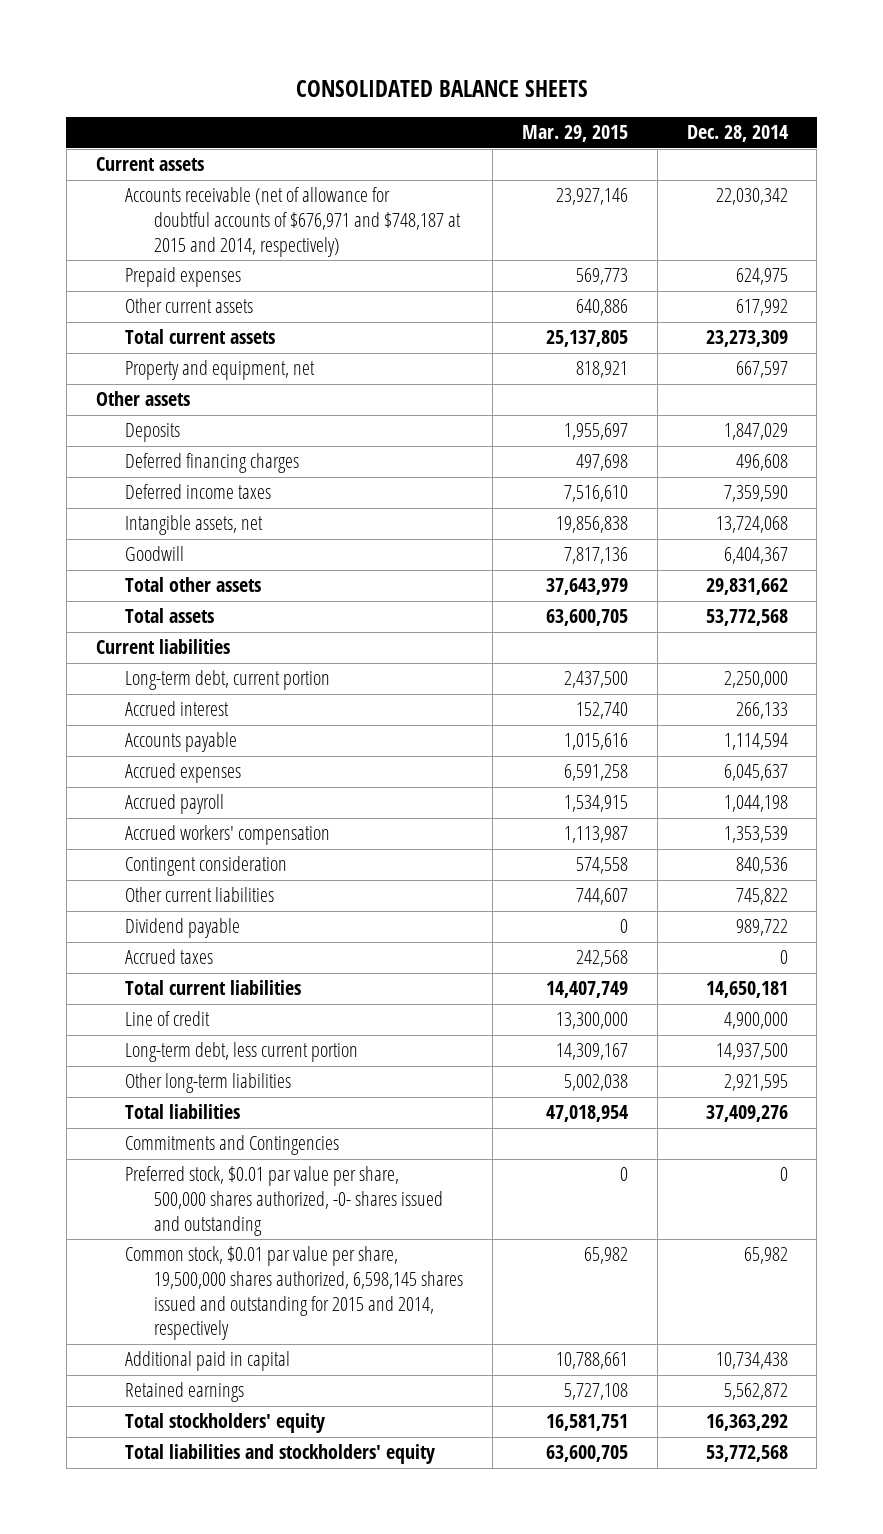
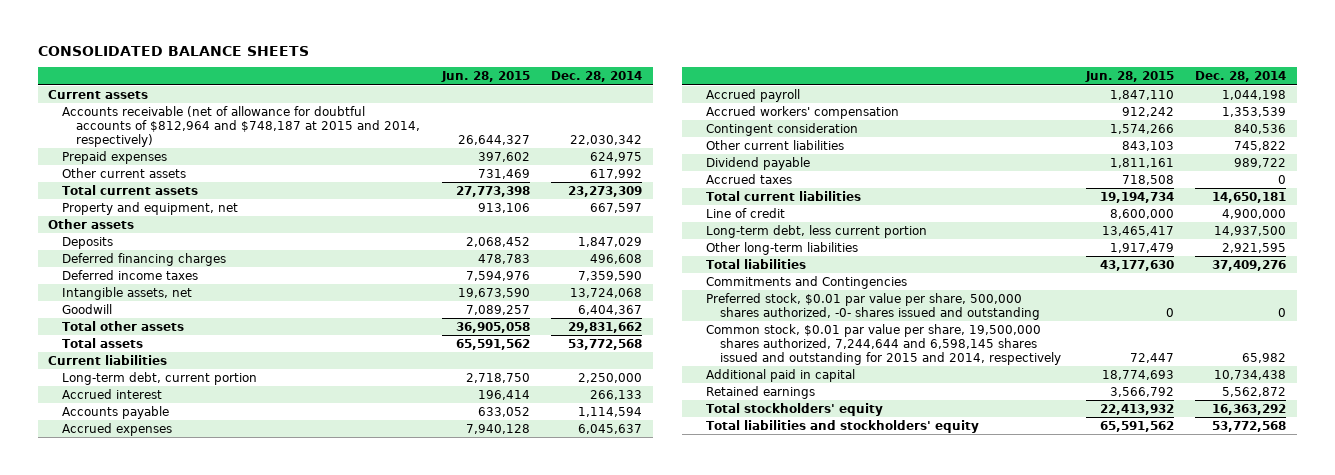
- | Mar. 29, 2015 | Dec. 28, 2014
+ | Jun. 28, 2015 | Dec. 28, 2014
- Accounts receivable (net of allowance for doubtful accounts of $676,971 and $748,187 at 2015 and 2014, respectively) | 23,927,146 | 22,030,342
+ Accounts receivable (net of allowance for doubtful accounts of $812,964 and $748,187 at 2015 and 2014, respectively) | 26,644,327 | 22,030,342
- Common stock, $0.01 par value per share, 19,500,000 shares authorized, 6,598,145 shares issued and outstanding for 2015 and 2014, respectively | 65,982 | 65,982
+ Common stock, $0.01 par value per share, 19,500,000 shares authorized, 7,244,644 and 6,598,145 shares issued and outstanding for 2015 and 2014, respectively | 72,447 | 65,982

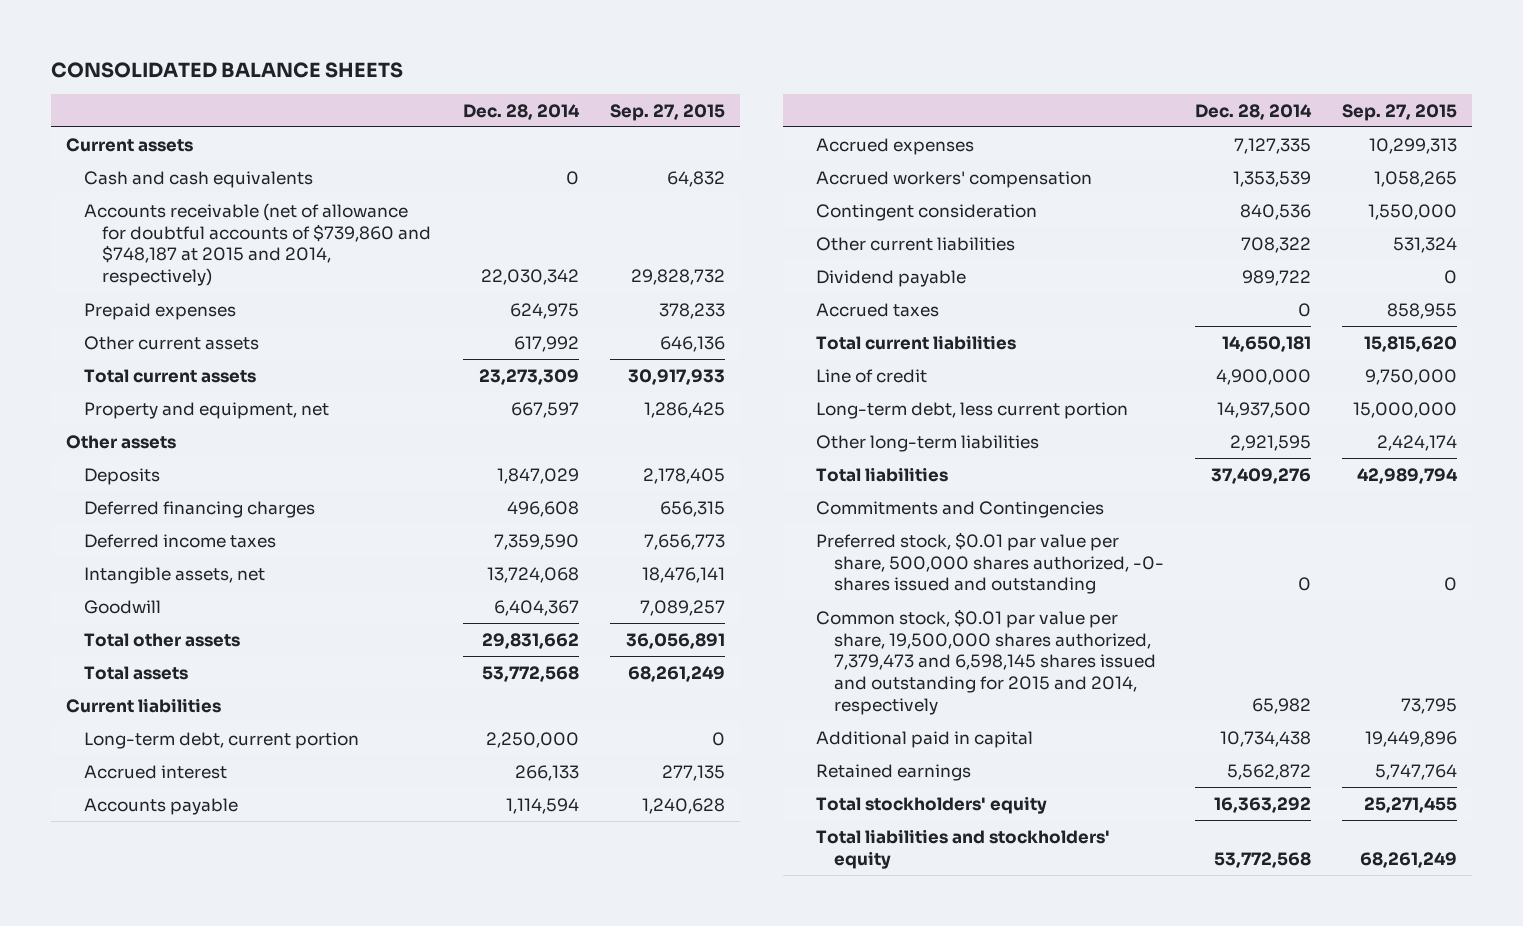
- | Jun. 28, 2015 | Dec. 28, 2014
+ | Dec. 28, 2014 | Sep. 27, 2015
- Accounts receivable (net of allowance for doubtful accounts of $812,964 and $748,187 at 2015 and 2014, respectively) | 26,644,327 | 22,030,342
+ Cash and cash equivalents | 0 | 64,832
+ Accounts receivable (net of allowance for doubtful accounts of $739,860 and $748,187 at 2015 and 2014, respectively) | 22,030,342 | 29,828,732
- Accrued expenses | 7,940,128 | 6,045,637
- Accrued payroll | 1,847,110 | 1,044,198
+ Accrued expenses | 7,127,335 | 10,299,313
- Other current liabilities | 843,103 | 745,822
+ Other current liabilities | 708,322 | 531,324
- Common stock, $0.01 par value per share, 19,500,000 shares authorized, 7,244,644 and 6,598,145 shares issued and outstanding for 2015 and 2014, respectively | 72,447 | 65,982
+ Common stock, $0.01 par value per share, 19,500,000 shares authorized, 7,379,473 and 6,598,145 shares issued and outstanding for 2015 and 2014, respectively | 65,982 | 73,795

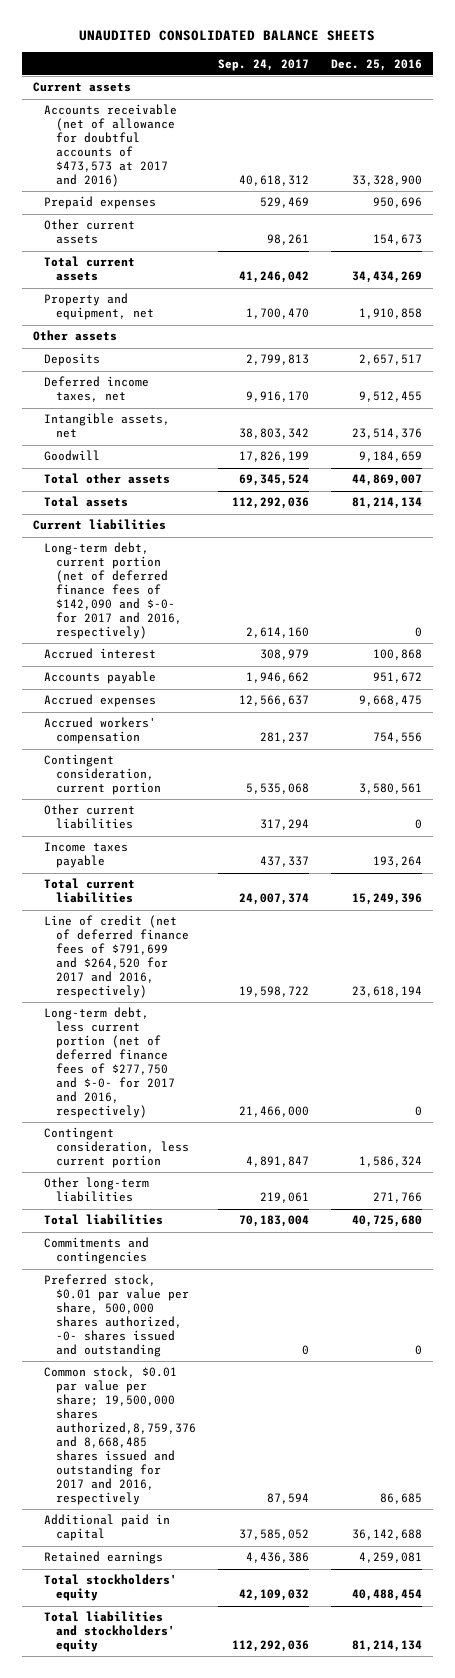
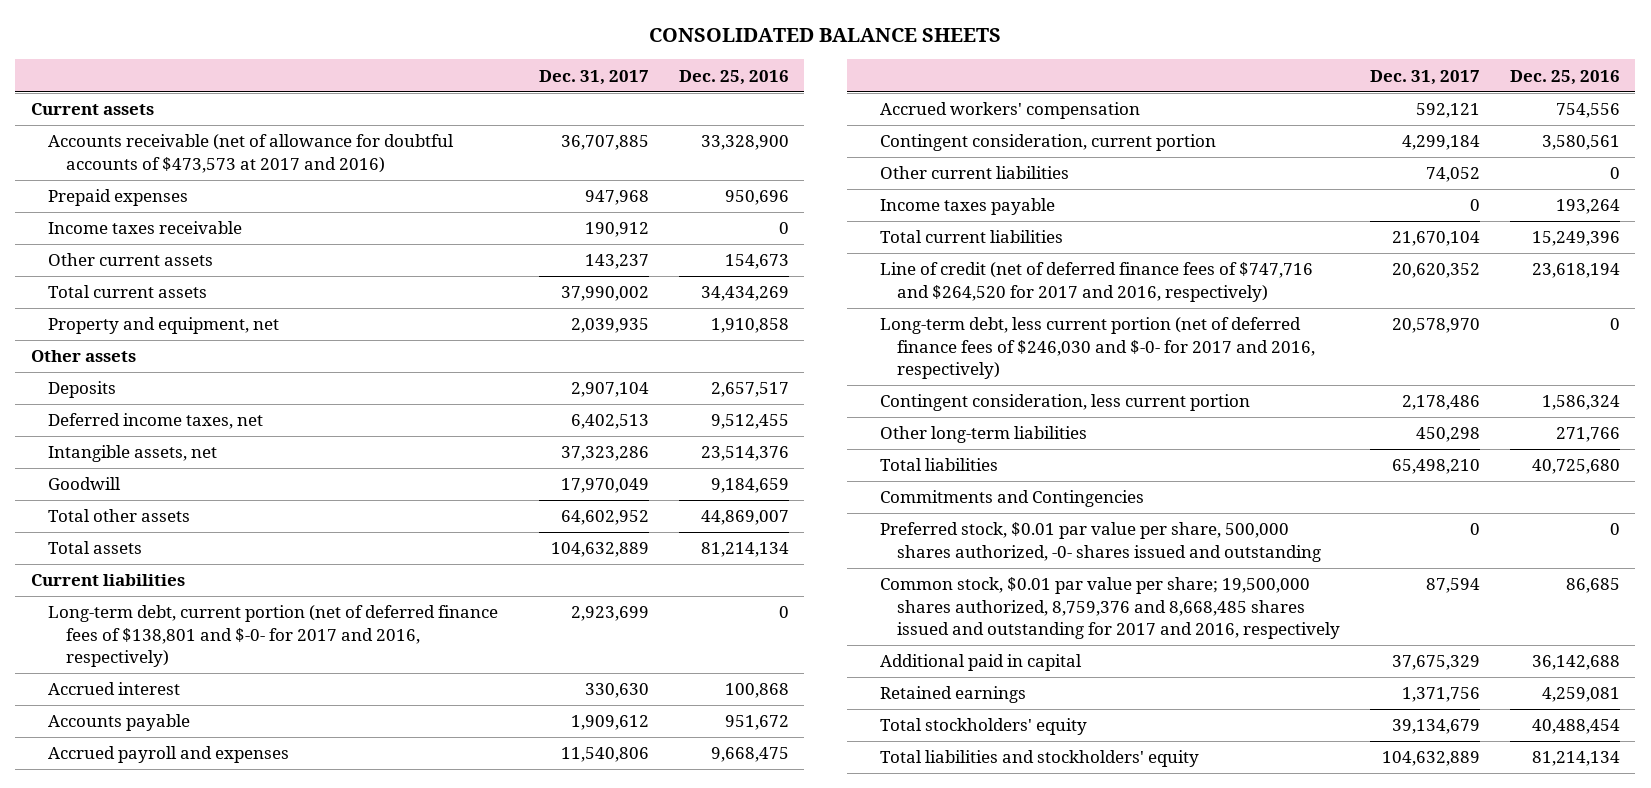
- UNAUDITED CONSOLIDATED BALANCE SHEETS
+ CONSOLIDATED BALANCE SHEETS
- | Sep. 24, 2017 | Dec. 25, 2016
+ | Dec. 31, 2017 | Dec. 25, 2016
+ Income taxes receivable | 190,912 | 0
- Long-term debt, current portion (net of deferred finance fees of $142,090 and $-0- for 2017 and 2016, respectively) | 2,614,160 | 0
+ Long-term debt, current portion (net of deferred finance fees of $138,801 and $-0- for 2017 and 2016, respectively) | 2,923,699 | 0
- Accrued expenses | 12,566,637 | 9,668,475
+ Accrued payroll and expenses | 11,540,806 | 9,668,475
- Line of credit (net of deferred finance fees of $791,699 and $264,520 for 2017 and 2016, respectively) | 19,598,722 | 23,618,194
- Long-term debt, less current portion (net of deferred finance fees of $277,750 and $-0- for 2017 and 2016, respectively) | 21,466,000 | 0
+ Line of credit (net of deferred finance fees of $747,716 and $264,520 for 2017 and 2016, respectively) | 20,620,352 | 23,618,194
+ Long-term debt, less current portion (net of deferred finance fees of $246,030 and $-0- for 2017 and 2016, respectively) | 20,578,970 | 0
- Commitments and contingencies
+ Commitments and Contingencies
- Common stock, $0.01 par value per share; 19,500,000 shares authorized,8,759,376 and 8,668,485 shares issued and outstanding for 2017 and 2016, respectively | 87,594 | 86,685
+ Common stock, $0.01 par value per share; 19,500,000 shares authorized, 8,759,376 and 8,668,485 shares issued and outstanding for 2017 and 2016, respectively | 87,594 | 86,685

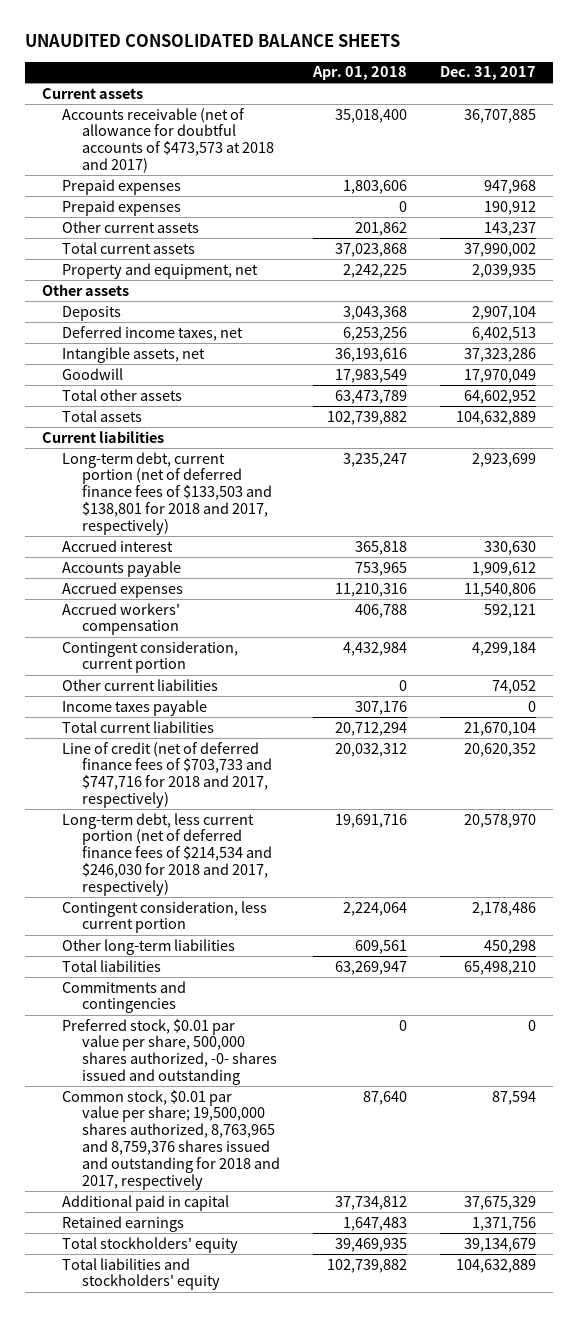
- CONSOLIDATED BALANCE SHEETS
+ UNAUDITED CONSOLIDATED BALANCE SHEETS
- | Dec. 31, 2017 | Dec. 25, 2016
+ | Apr. 01, 2018 | Dec. 31, 2017
- Accounts receivable (net of allowance for doubtful accounts of $473,573 at 2017 and 2016) | 36,707,885 | 33,328,900
+ Accounts receivable (net of allowance for doubtful accounts of $473,573 at 2018 and 2017) | 35,018,400 | 36,707,885
- Income taxes receivable | 190,912 | 0
+ Prepaid expenses | 0 | 190,912
- Long-term debt, current portion (net of deferred finance fees of $138,801 and $-0- for 2017 and 2016, respectively) | 2,923,699 | 0
+ Long-term debt, current portion (net of deferred finance fees of $133,503 and $138,801 for 2018 and 2017, respectively) | 3,235,247 | 2,923,699
- Accrued payroll and expenses | 11,540,806 | 9,668,475
+ Accrued expenses | 11,210,316 | 11,540,806
- Line of credit (net of deferred finance fees of $747,716 and $264,520 for 2017 and 2016, respectively) | 20,620,352 | 23,618,194
- Long-term debt, less current portion (net of deferred finance fees of $246,030 and $-0- for 2017 and 2016, respectively) | 20,578,970 | 0
+ Line of credit (net of deferred finance fees of $703,733 and $747,716 for 2018 and 2017, respectively) | 20,032,312 | 20,620,352
+ Long-term debt, less current portion (net of deferred finance fees of $214,534 and $246,030 for 2018 and 2017, respectively) | 19,691,716 | 20,578,970
- Commitments and Contingencies
+ Commitments and contingencies
- Common stock, $0.01 par value per share; 19,500,000 shares authorized, 8,759,376 and 8,668,485 shares issued and outstanding for 2017 and 2016, respectively | 87,594 | 86,685
+ Common stock, $0.01 par value per share; 19,500,000 shares authorized, 8,763,965 and 8,759,376 shares issued and outstanding for 2018 and 2017, respectively | 87,640 | 87,594

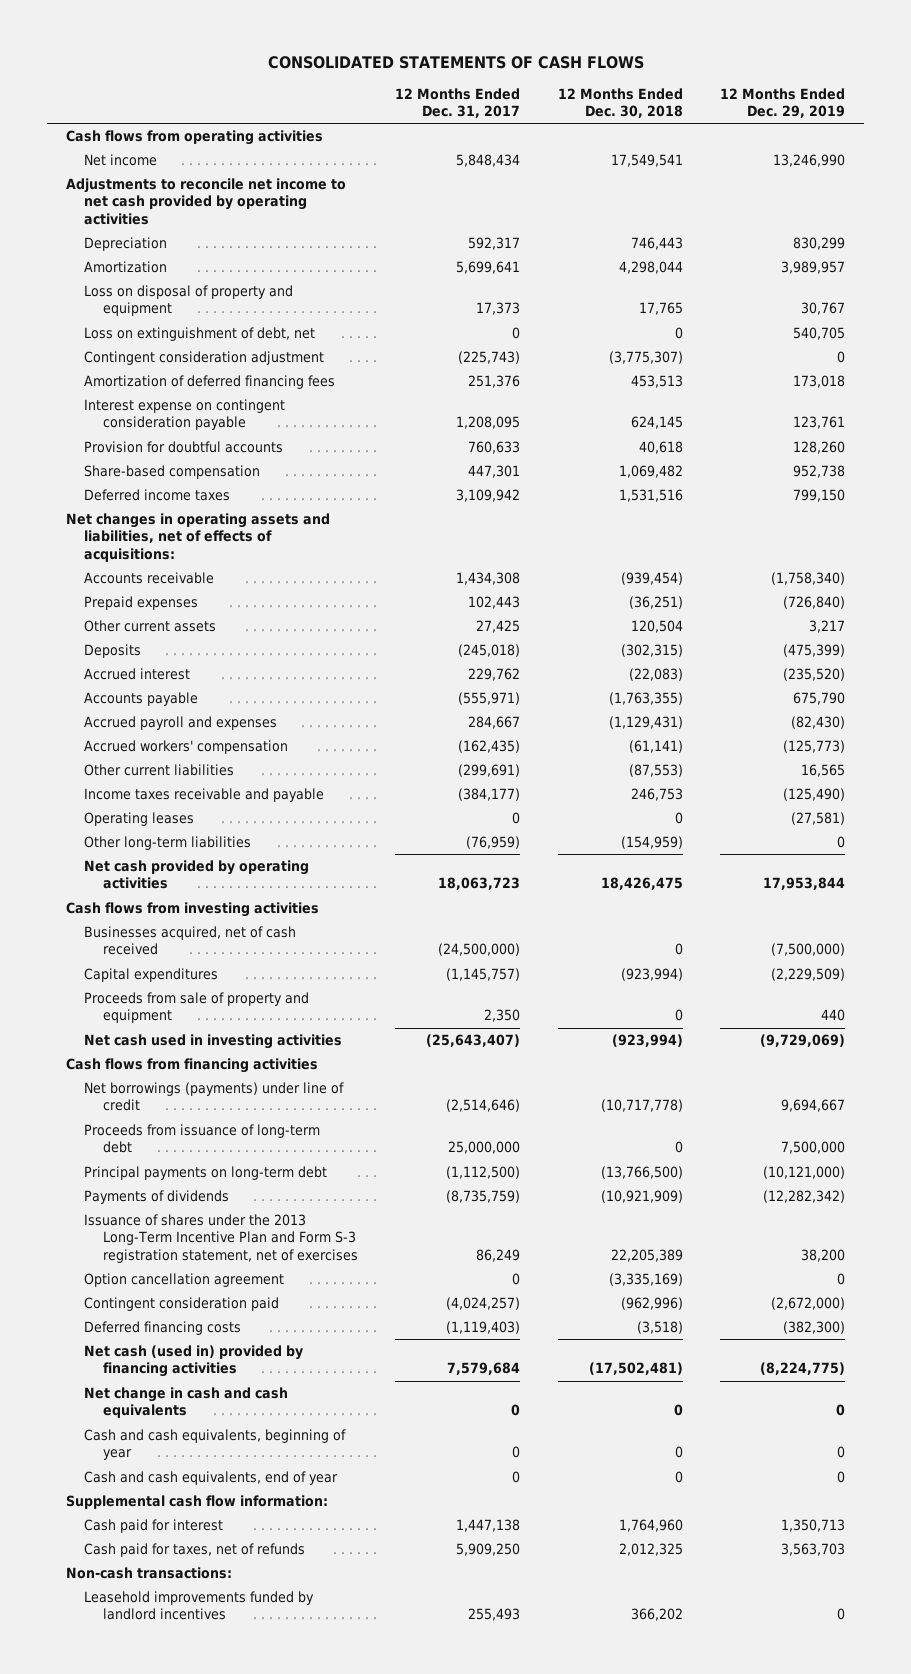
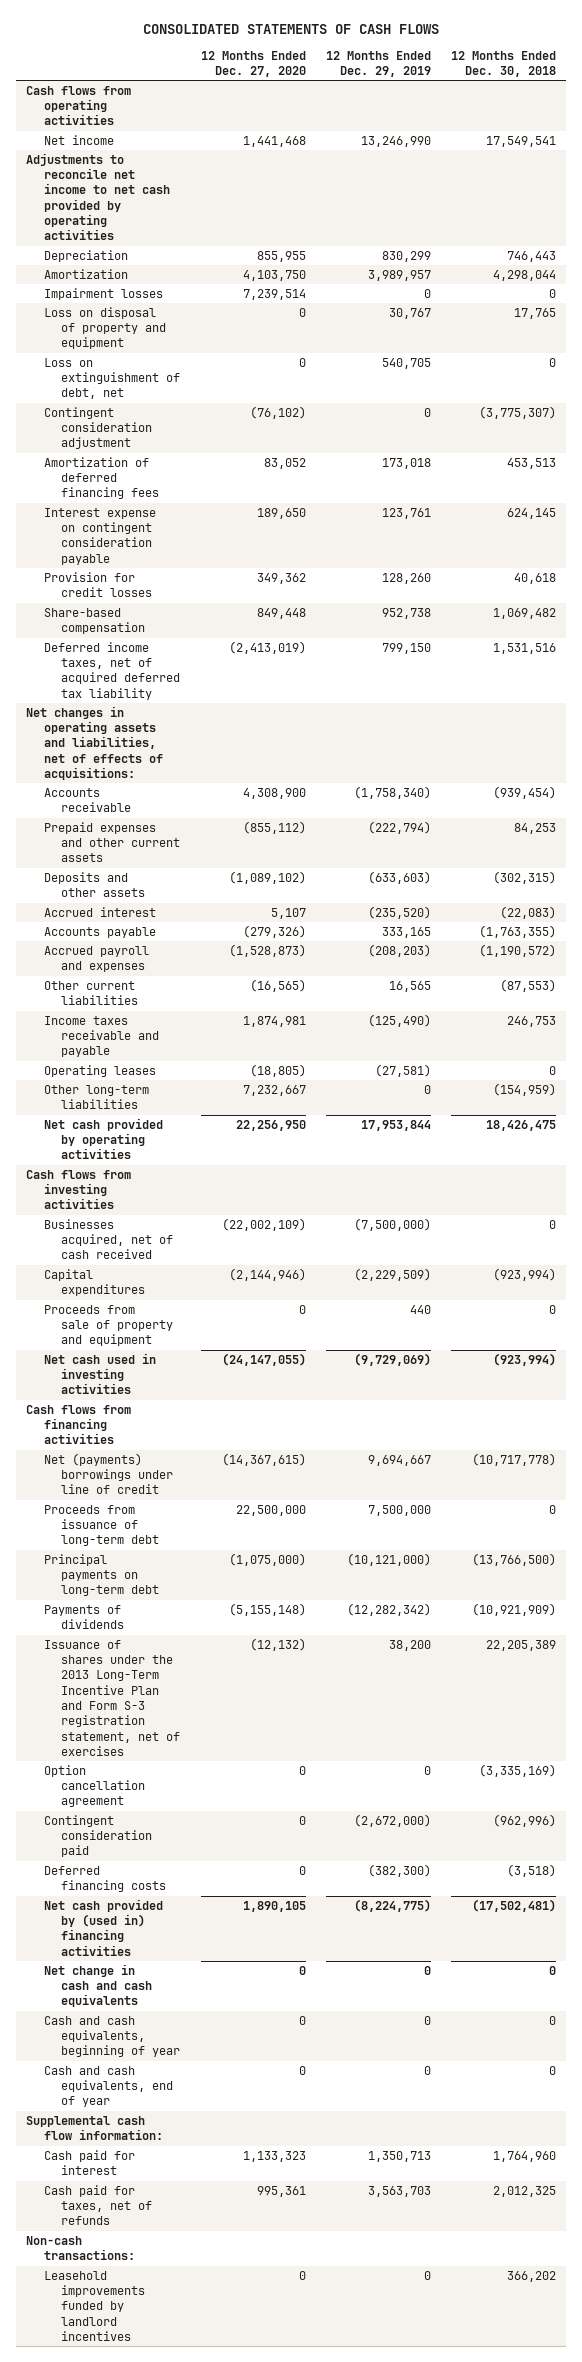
- | 12 Months Ended Dec. 31, 2017 | 12 Months Ended Dec. 30, 2018 | 12 Months Ended Dec. 29, 2019
+ | 12 Months Ended Dec. 27, 2020 | 12 Months Ended Dec. 29, 2019 | 12 Months Ended Dec. 30, 2018
+ Impairment losses | 7,239,514 | 0 | 0
- Provision for doubtful accounts | 760,633 | 40,618 | 128,260
+ Provision for credit losses | 349,362 | 128,260 | 40,618
- Deferred income taxes | 3,109,942 | 1,531,516 | 799,150
+ Deferred income taxes, net of acquired deferred tax liability | (2,413,019) | 799,150 | 1,531,516
- Prepaid expenses | 102,443 | (36,251) | (726,840)
- Other current assets | 27,425 | 120,504 | 3,217
- Deposits | (245,018) | (302,315) | (475,399)
+ Prepaid expenses and other current assets | (855,112) | (222,794) | 84,253
+ Deposits and other assets | (1,089,102) | (633,603) | (302,315)
- Accounts payable | (555,971) | (1,763,355) | 675,790
- Accrued payroll and expenses | 284,667 | (1,129,431) | (82,430)
- Accrued workers' compensation | (162,435) | (61,141) | (125,773)
+ Accounts payable | (279,326) | 333,165 | (1,763,355)
+ Accrued payroll and expenses | (1,528,873) | (208,203) | (1,190,572)
- Net borrowings (payments) under line of credit | (2,514,646) | (10,717,778) | 9,694,667
+ Net (payments) borrowings under line of credit | (14,367,615) | 9,694,667 | (10,717,778)
- Net cash (used in) provided by financing activities | 7,579,684 | (17,502,481) | (8,224,775)
+ Net cash provided by (used in) financing activities | 1,890,105 | (8,224,775) | (17,502,481)

